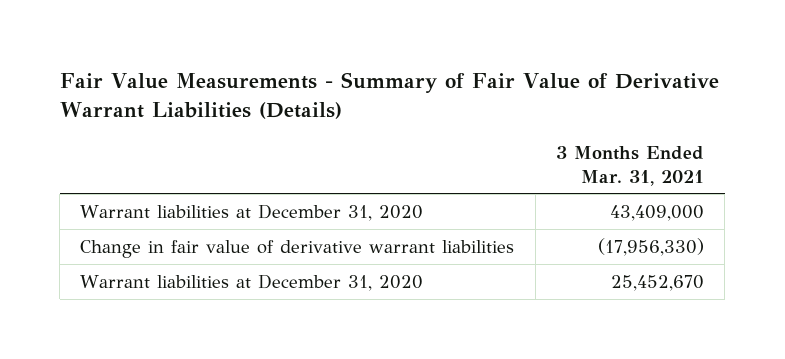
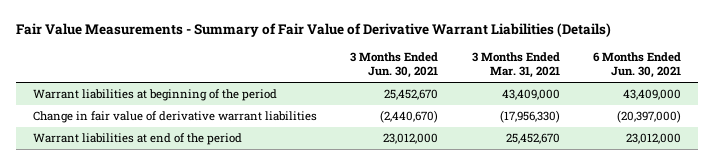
- | 3 Months Ended Mar. 31, 2021
+ | 3 Months Ended Jun. 30, 2021 | 3 Months Ended Mar. 31, 2021 | 6 Months Ended Jun. 30, 2021
- Warrant liabilities at December 31, 2020 | 43,409,000
+ Warrant liabilities at beginning of the period | 25,452,670 | 43,409,000 | 43,409,000
- Warrant liabilities at December 31, 2020 | 25,452,670
+ Warrant liabilities at end of the period | 23,012,000 | 25,452,670 | 23,012,000

